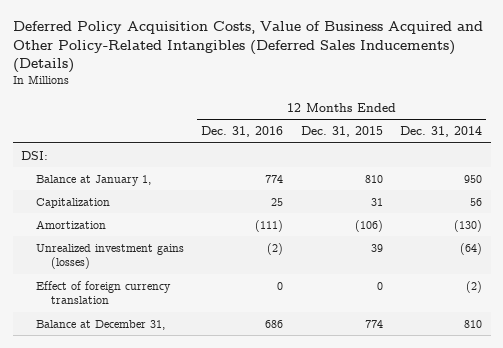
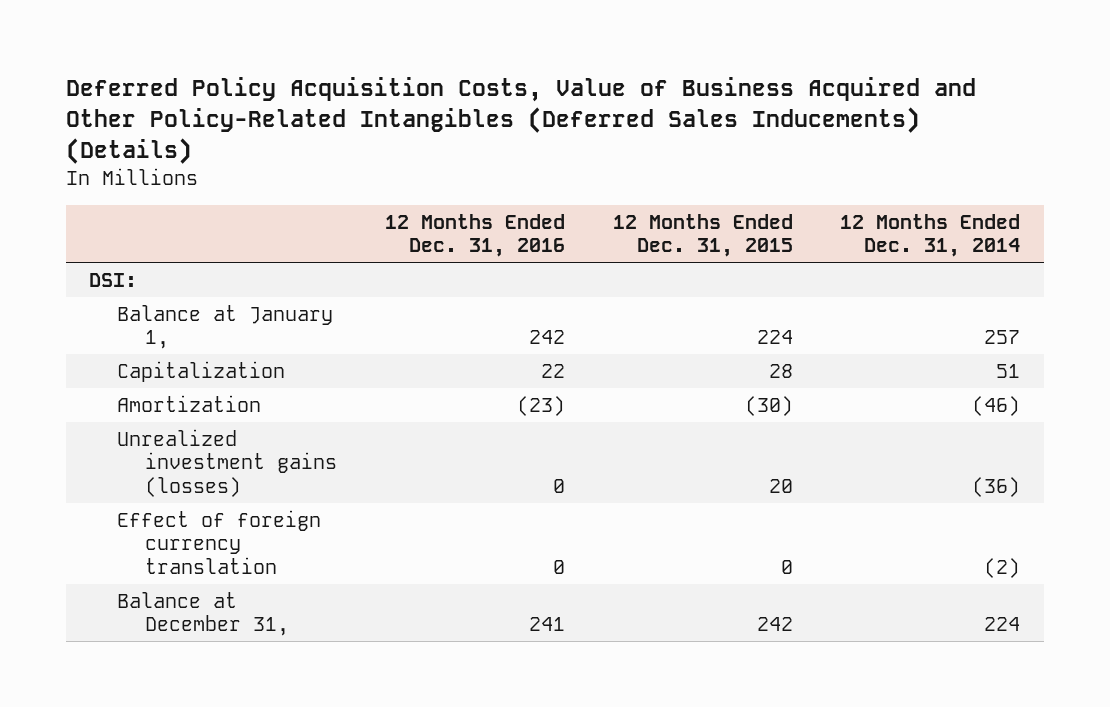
- Balance at January 1, | 774 | 810 | 950
- Capitalization | 25 | 31 | 56
- Amortization | (111) | (106) | (130)
- Unrealized investment gains (losses) | (2) | 39 | (64)
+ Balance at January 1, | 242 | 224 | 257
+ Capitalization | 22 | 28 | 51
+ Amortization | (23) | (30) | (46)
+ Unrealized investment gains (losses) | 0 | 20 | (36)
- Balance at December 31, | 686 | 774 | 810
+ Balance at December 31, | 241 | 242 | 224

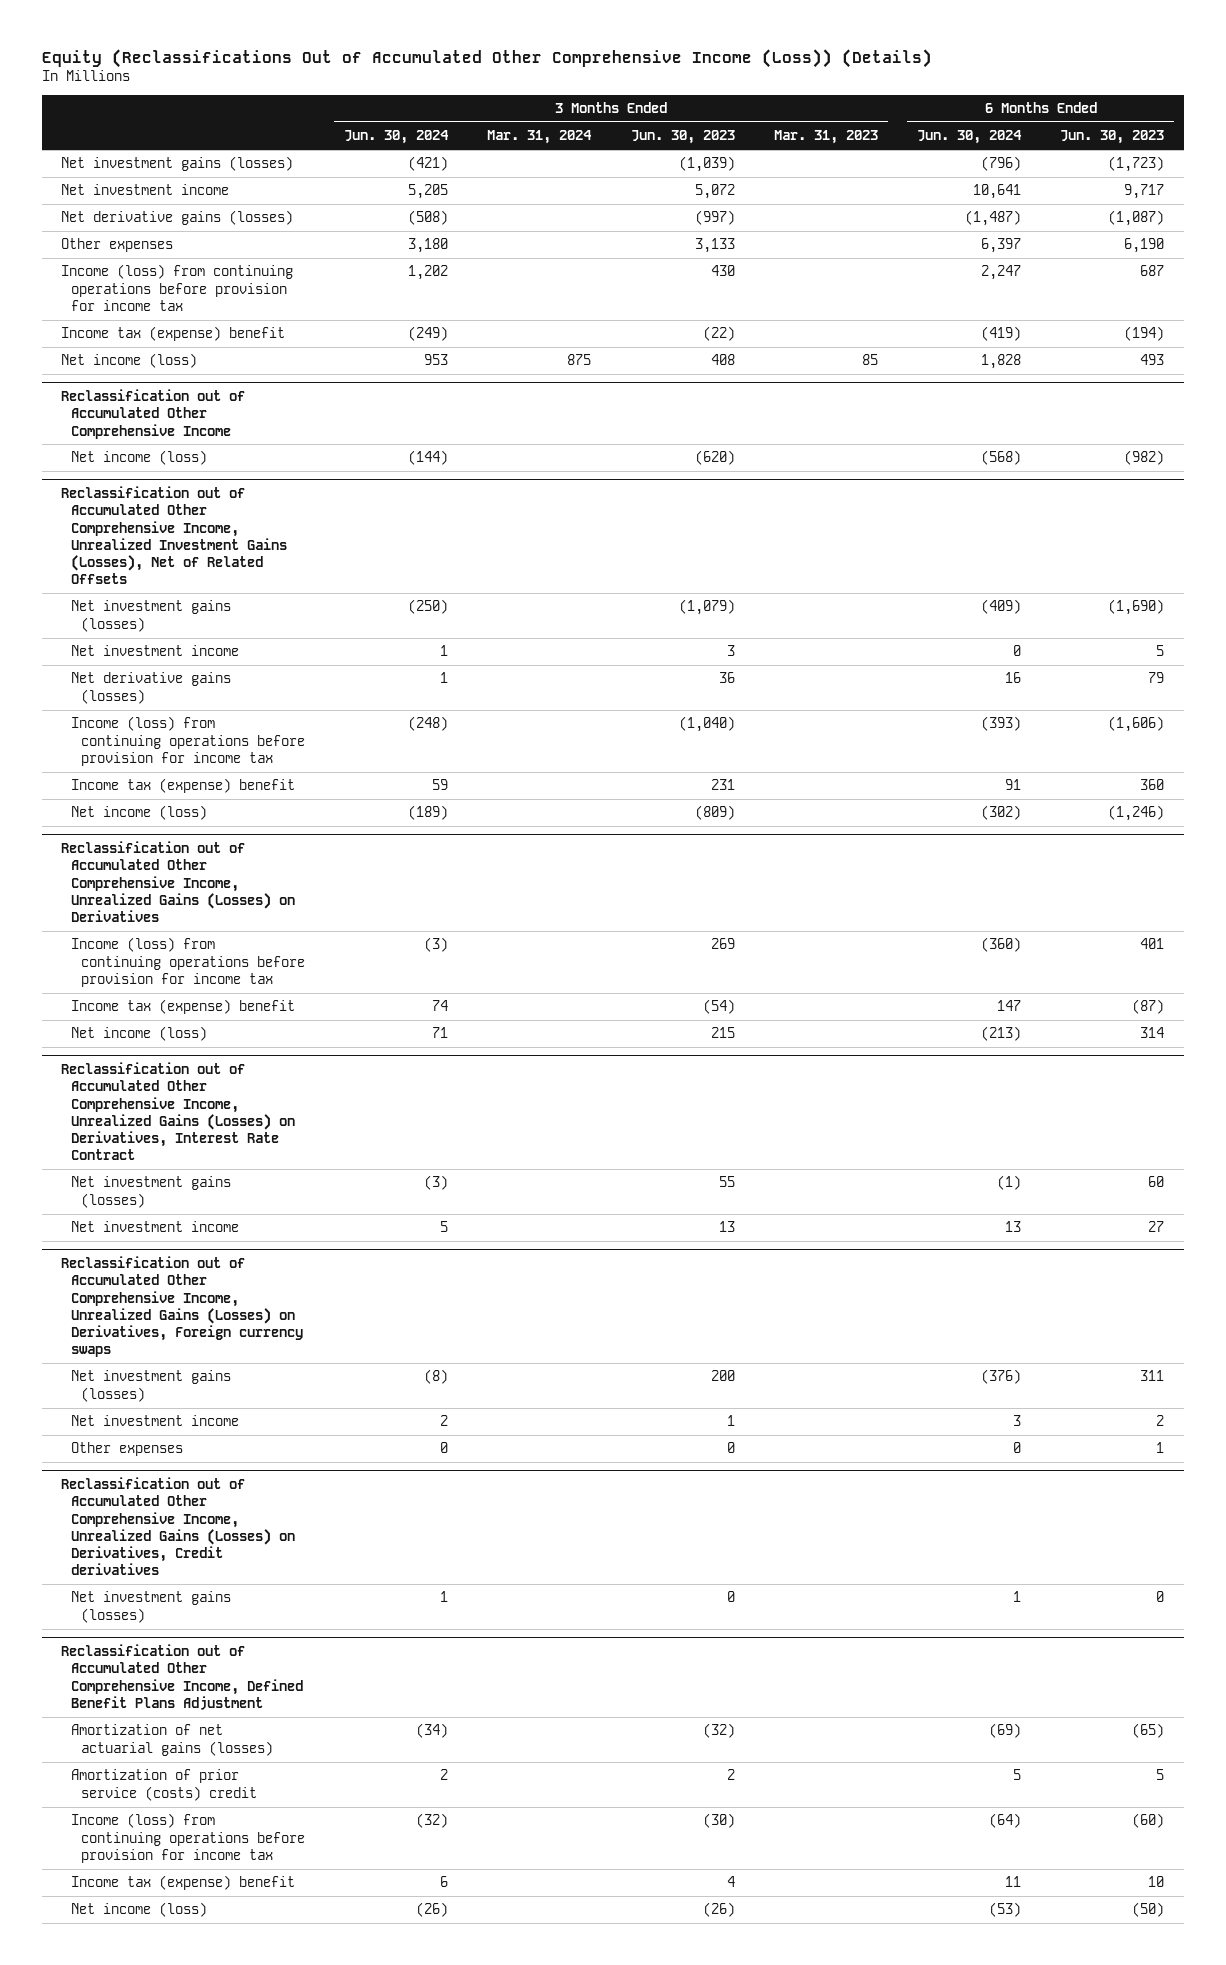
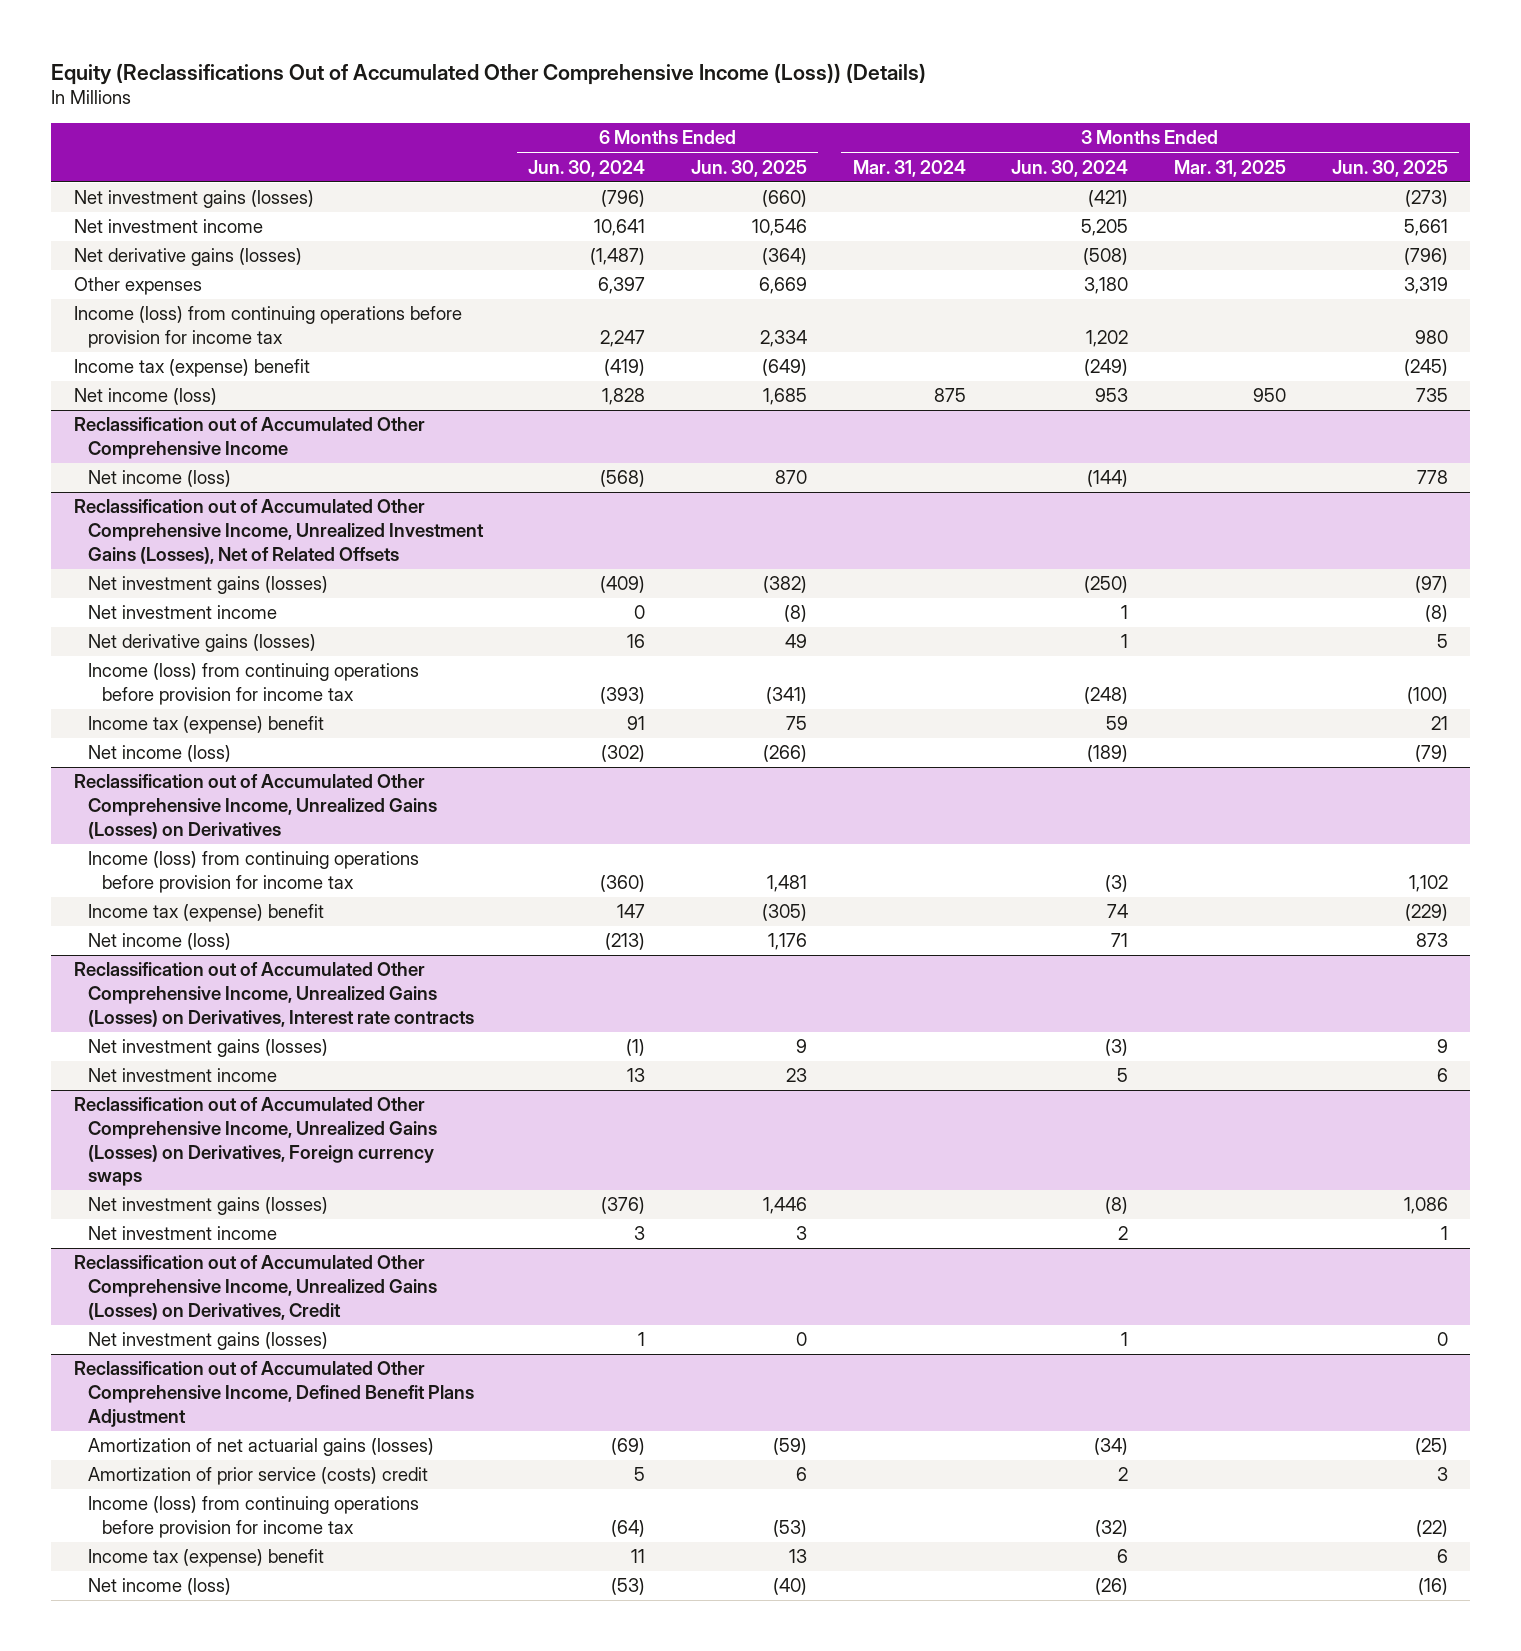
- | 3 Months Ended Jun. 30, 2024 | 3 Months Ended Mar. 31, 2024 | 3 Months Ended Jun. 30, 2023 | 3 Months Ended Mar. 31, 2023 | 6 Months Ended Jun. 30, 2024 | 6 Months Ended Jun. 30, 2023
+ | 6 Months Ended Jun. 30, 2024 | 6 Months Ended Jun. 30, 2025 | 3 Months Ended Mar. 31, 2024 | 3 Months Ended Jun. 30, 2024 | 3 Months Ended Mar. 31, 2025 | 3 Months Ended Jun. 30, 2025
- Reclassification out of Accumulated Other Comprehensive Income, Unrealized Gains (Losses) on Derivatives, Interest Rate Contract
+ Reclassification out of Accumulated Other Comprehensive Income, Unrealized Gains (Losses) on Derivatives, Interest rate contracts
@ Reclassification out of Accumulated Other Comprehensive Income, Unrealized Gains (Losses) on Derivatives, Foreign currency swaps
- Other expenses | 0 | | 0 | | 0 | 1
- Reclassification out of Accumulated Other Comprehensive Income, Unrealized Gains (Losses) on Derivatives, Credit derivatives
+ Reclassification out of Accumulated Other Comprehensive Income, Unrealized Gains (Losses) on Derivatives, Credit

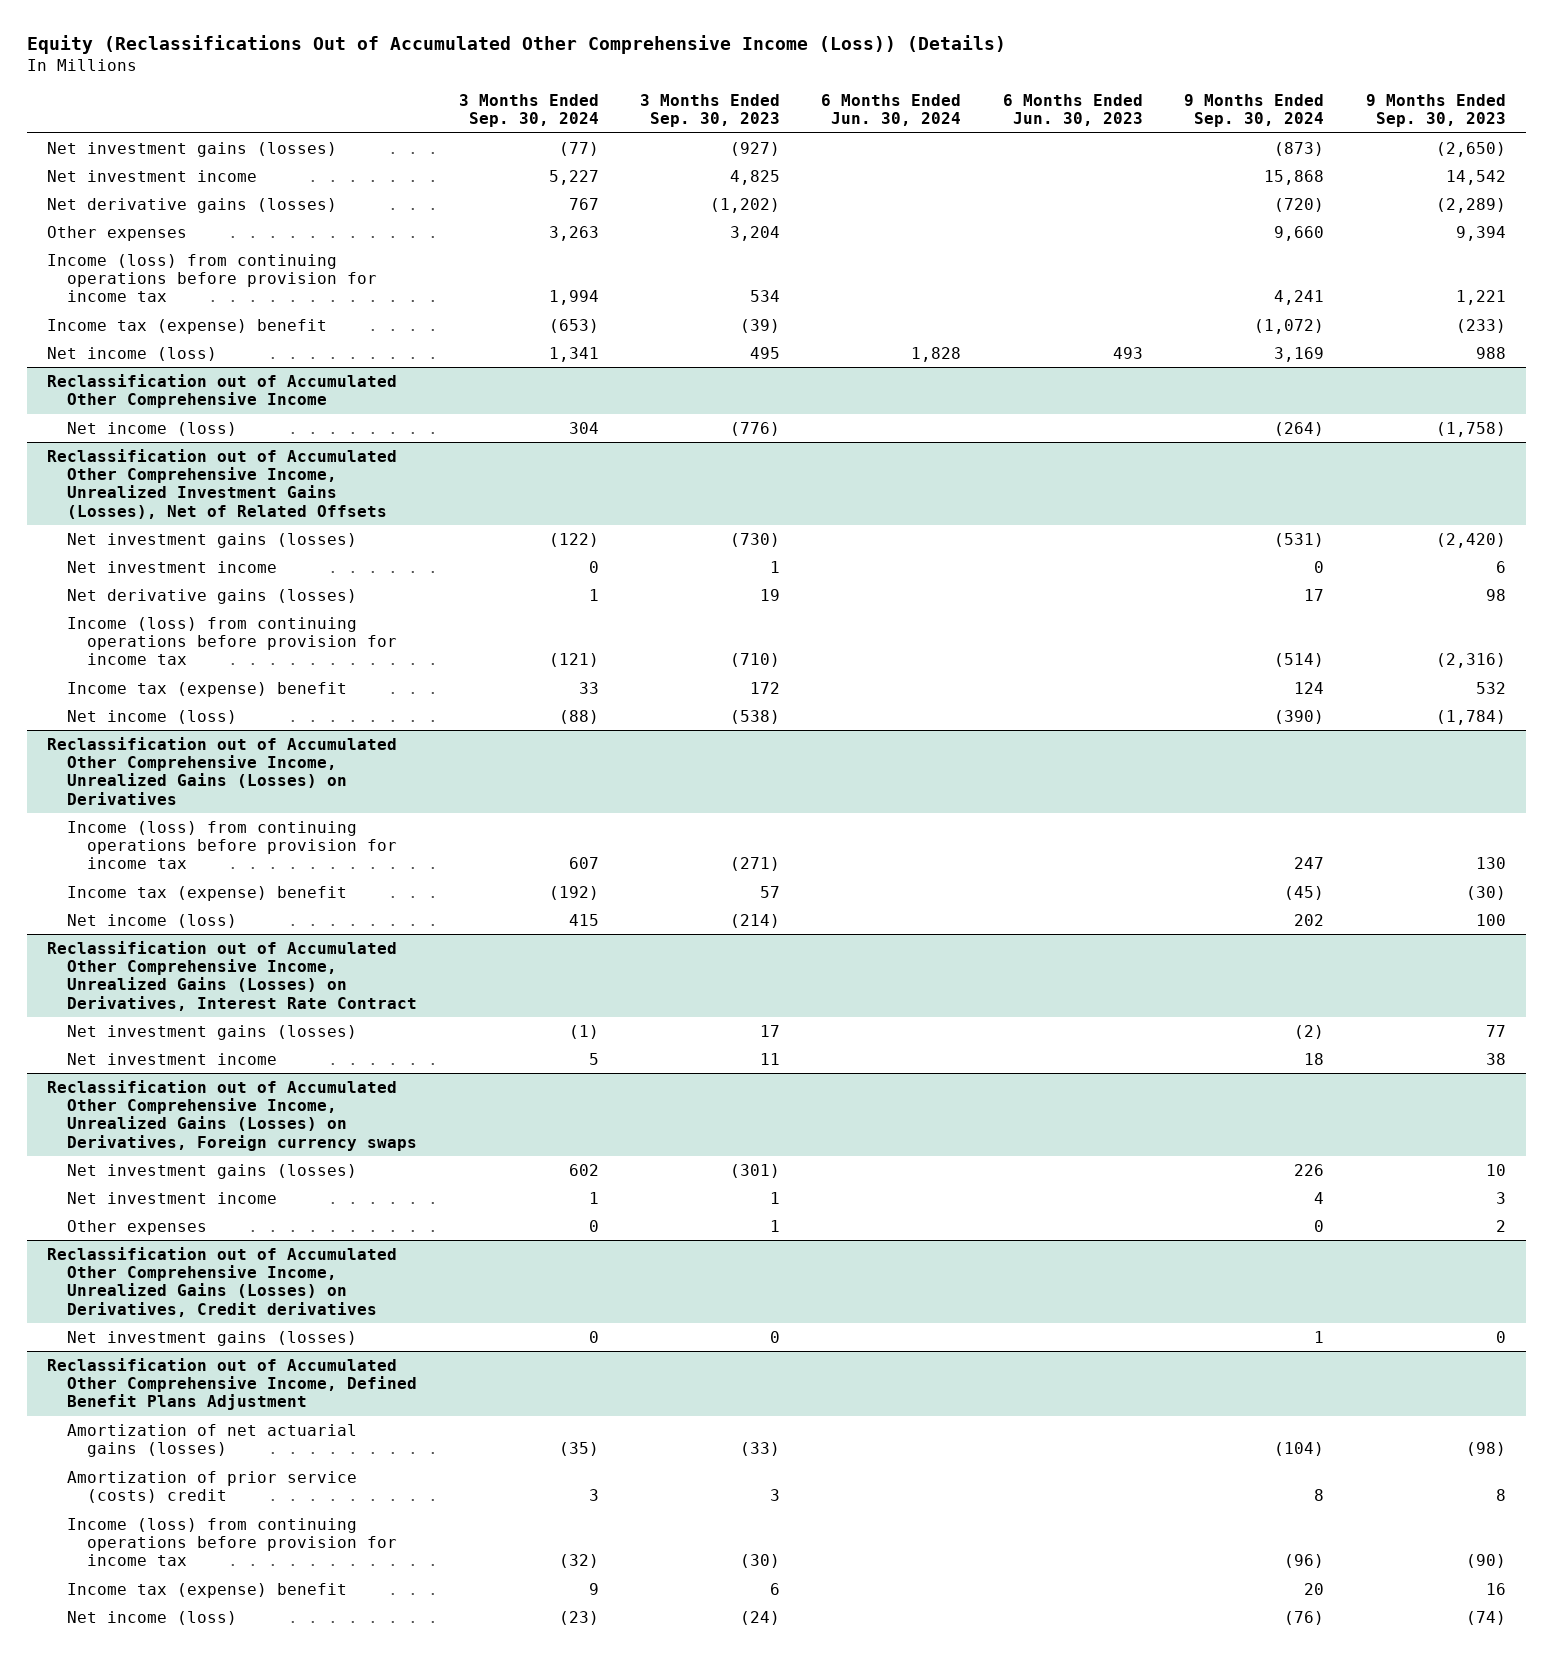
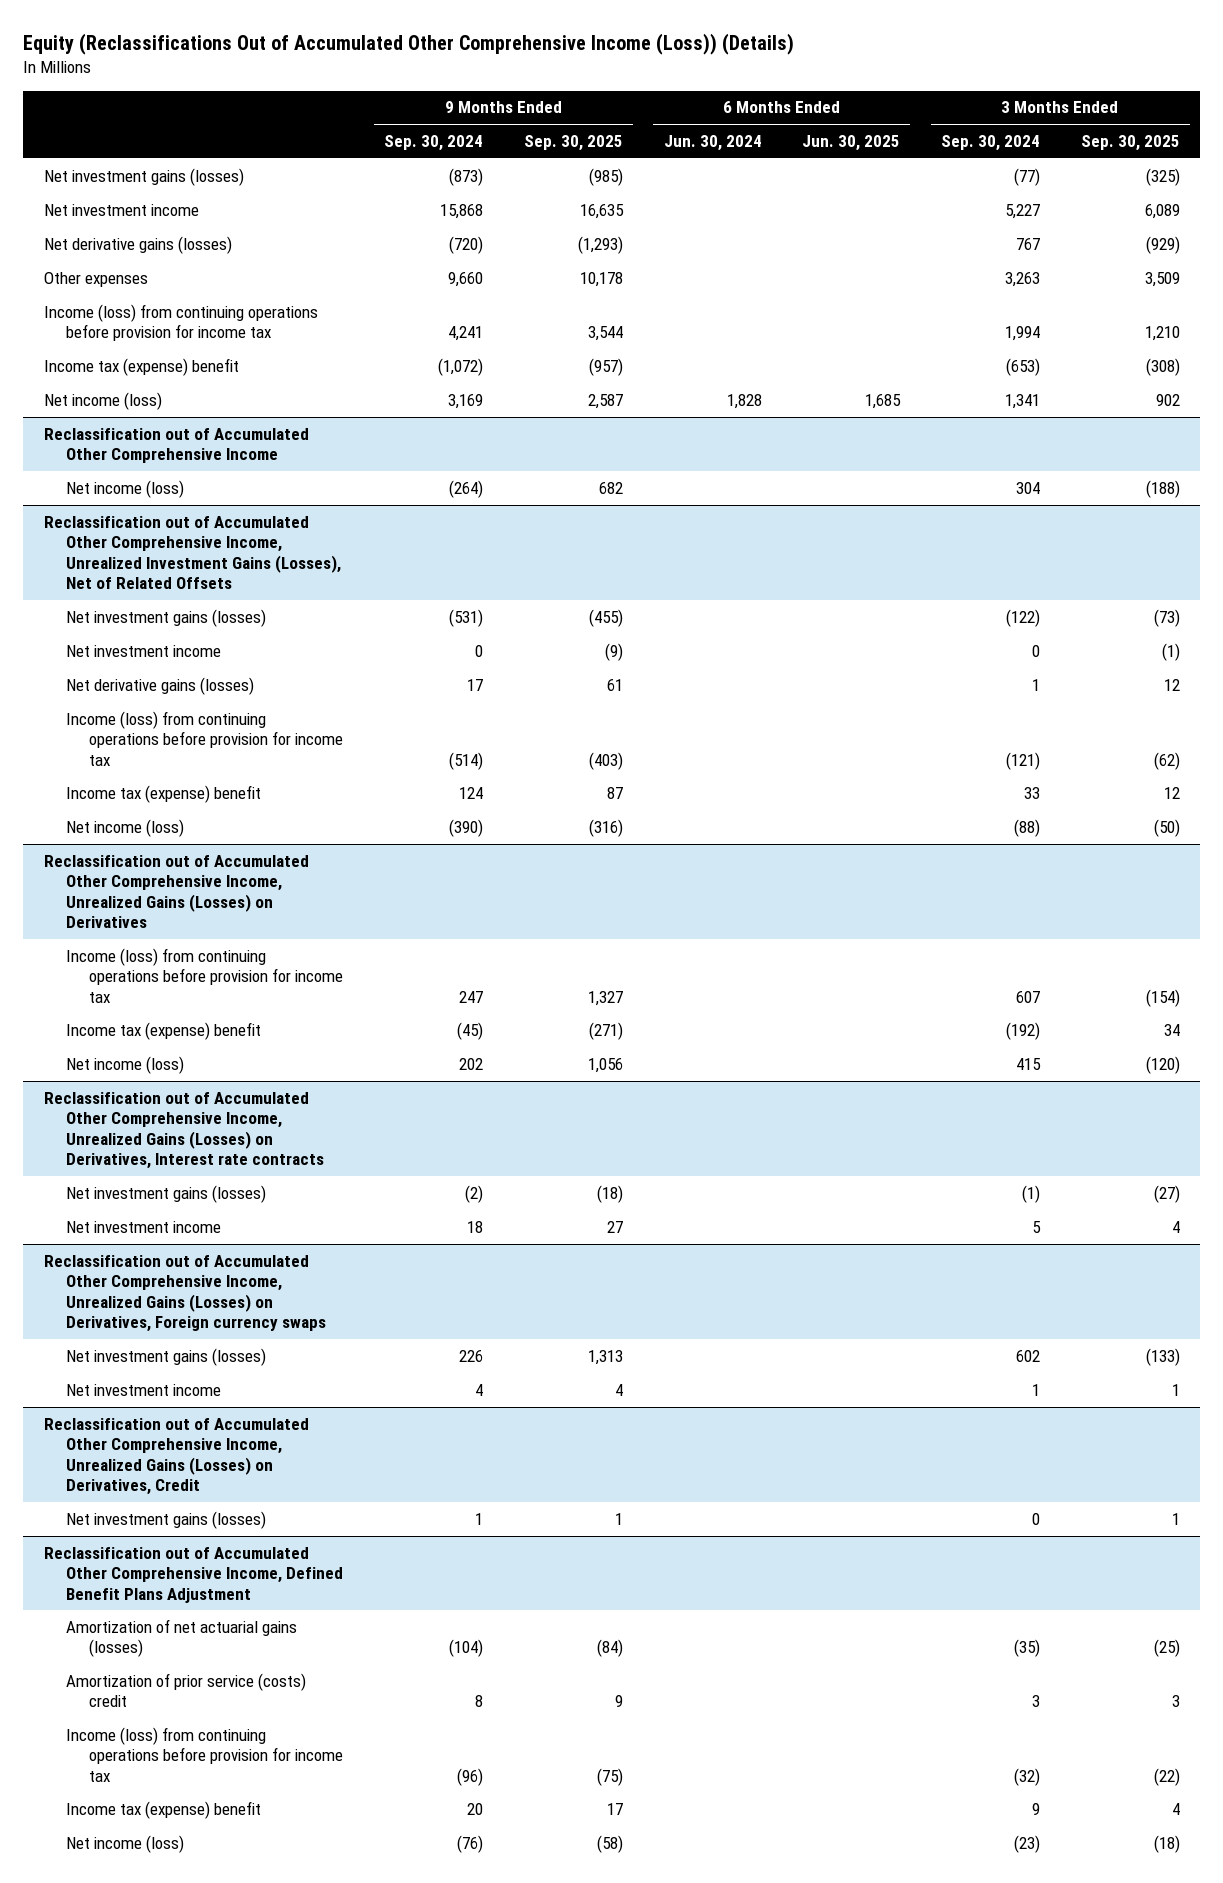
- | 3 Months Ended Sep. 30, 2024 | 3 Months Ended Sep. 30, 2023 | 6 Months Ended Jun. 30, 2024 | 6 Months Ended Jun. 30, 2023 | 9 Months Ended Sep. 30, 2024 | 9 Months Ended Sep. 30, 2023
+ | 9 Months Ended Sep. 30, 2024 | 9 Months Ended Sep. 30, 2025 | 6 Months Ended Jun. 30, 2024 | 6 Months Ended Jun. 30, 2025 | 3 Months Ended Sep. 30, 2024 | 3 Months Ended Sep. 30, 2025
- Reclassification out of Accumulated Other Comprehensive Income, Unrealized Gains (Losses) on Derivatives, Interest Rate Contract
+ Reclassification out of Accumulated Other Comprehensive Income, Unrealized Gains (Losses) on Derivatives, Interest rate contracts
@ Reclassification out of Accumulated Other Comprehensive Income, Unrealized Gains (Losses) on Derivatives, Foreign currency swaps
- Other expenses | 0 | 1 | | | 0 | 2
- Reclassification out of Accumulated Other Comprehensive Income, Unrealized Gains (Losses) on Derivatives, Credit derivatives
+ Reclassification out of Accumulated Other Comprehensive Income, Unrealized Gains (Losses) on Derivatives, Credit

